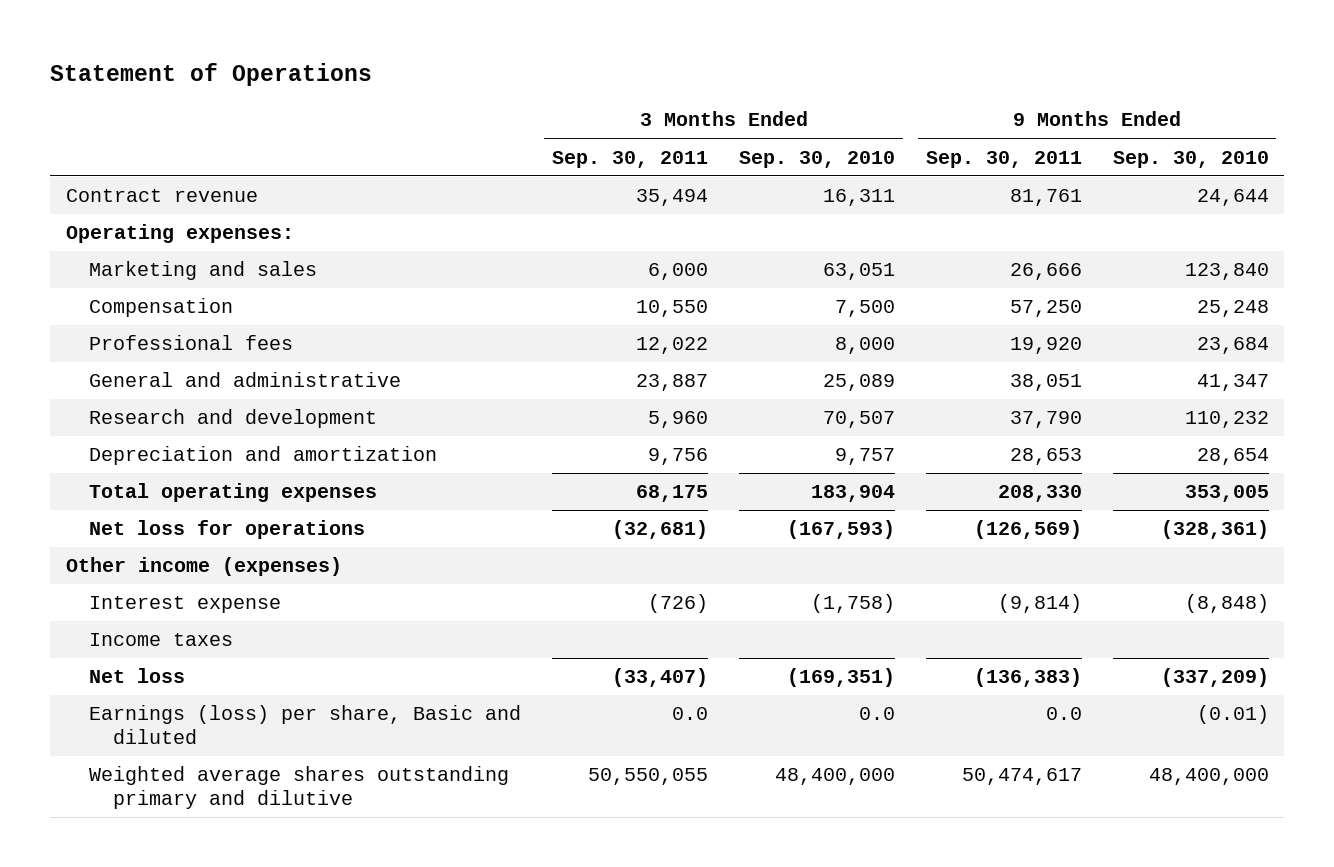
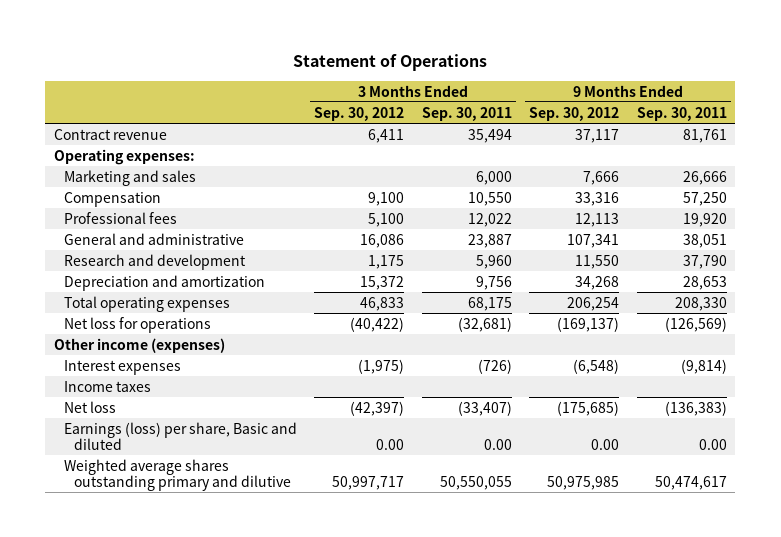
- | 3 Months Ended Sep. 30, 2011 | 3 Months Ended Sep. 30, 2010 | 9 Months Ended Sep. 30, 2011 | 9 Months Ended Sep. 30, 2010
+ | 3 Months Ended Sep. 30, 2012 | 3 Months Ended Sep. 30, 2011 | 9 Months Ended Sep. 30, 2012 | 9 Months Ended Sep. 30, 2011
- Interest expense | (726) | (1,758) | (9,814) | (8,848)
+ Interest expenses | (1,975) | (726) | (6,548) | (9,814)
- Earnings (loss) per share, Basic and diluted | 0.0 | 0.0 | 0.0 | (0.01)
+ Earnings (loss) per share, Basic and diluted | 0.00 | 0.00 | 0.00 | 0.00

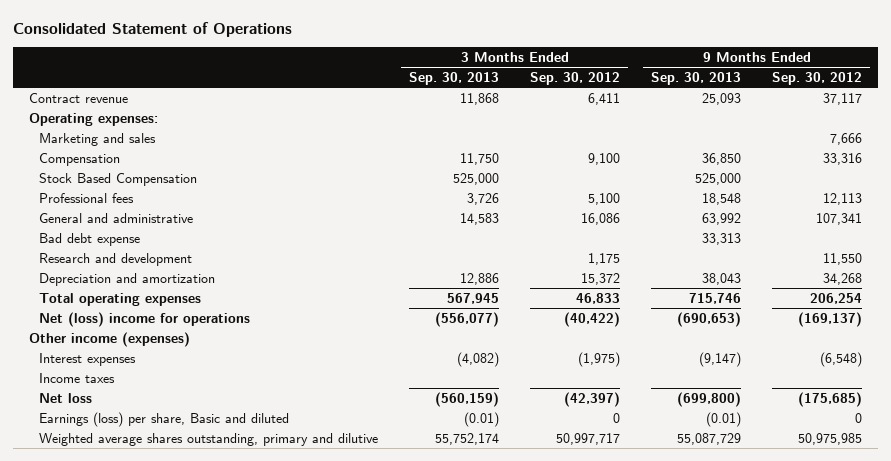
- Statement of Operations
+ Consolidated Statement of Operations
- | 3 Months Ended Sep. 30, 2012 | 3 Months Ended Sep. 30, 2011 | 9 Months Ended Sep. 30, 2012 | 9 Months Ended Sep. 30, 2011
+ | 3 Months Ended Sep. 30, 2013 | 3 Months Ended Sep. 30, 2012 | 9 Months Ended Sep. 30, 2013 | 9 Months Ended Sep. 30, 2012
+ Stock Based Compensation | 525,000 | | 525,000 |
+ Bad debt expense | | | 33,313 |
- Net loss for operations | (40,422) | (32,681) | (169,137) | (126,569)
+ Net (loss) income for operations | (556,077) | (40,422) | (690,653) | (169,137)
- Earnings (loss) per share, Basic and diluted | 0.00 | 0.00 | 0.00 | 0.00
- Weighted average shares outstanding primary and dilutive | 50,997,717 | 50,550,055 | 50,975,985 | 50,474,617
+ Earnings (loss) per share, Basic and diluted | (0.01) | 0 | (0.01) | 0
+ Weighted average shares outstanding, primary and dilutive | 55,752,174 | 50,997,717 | 55,087,729 | 50,975,985

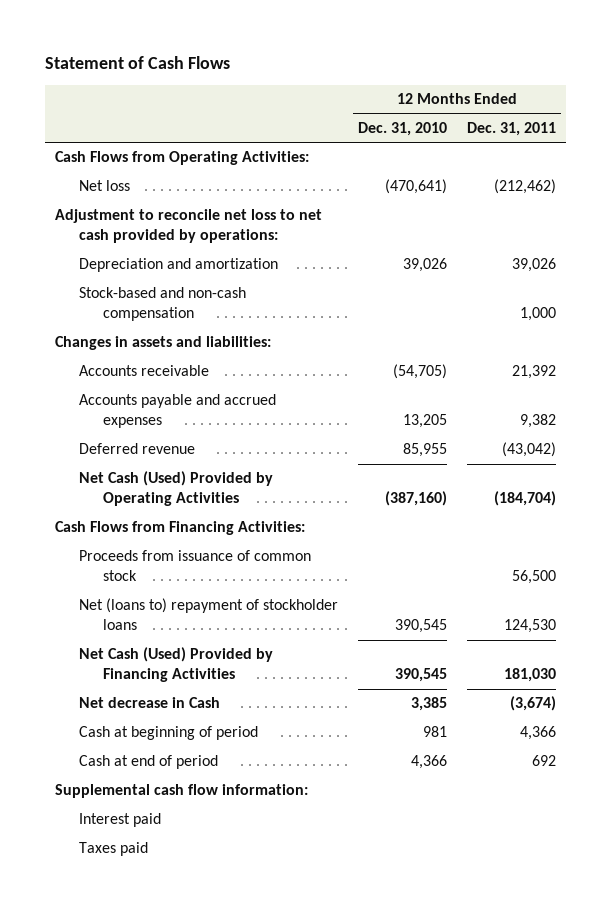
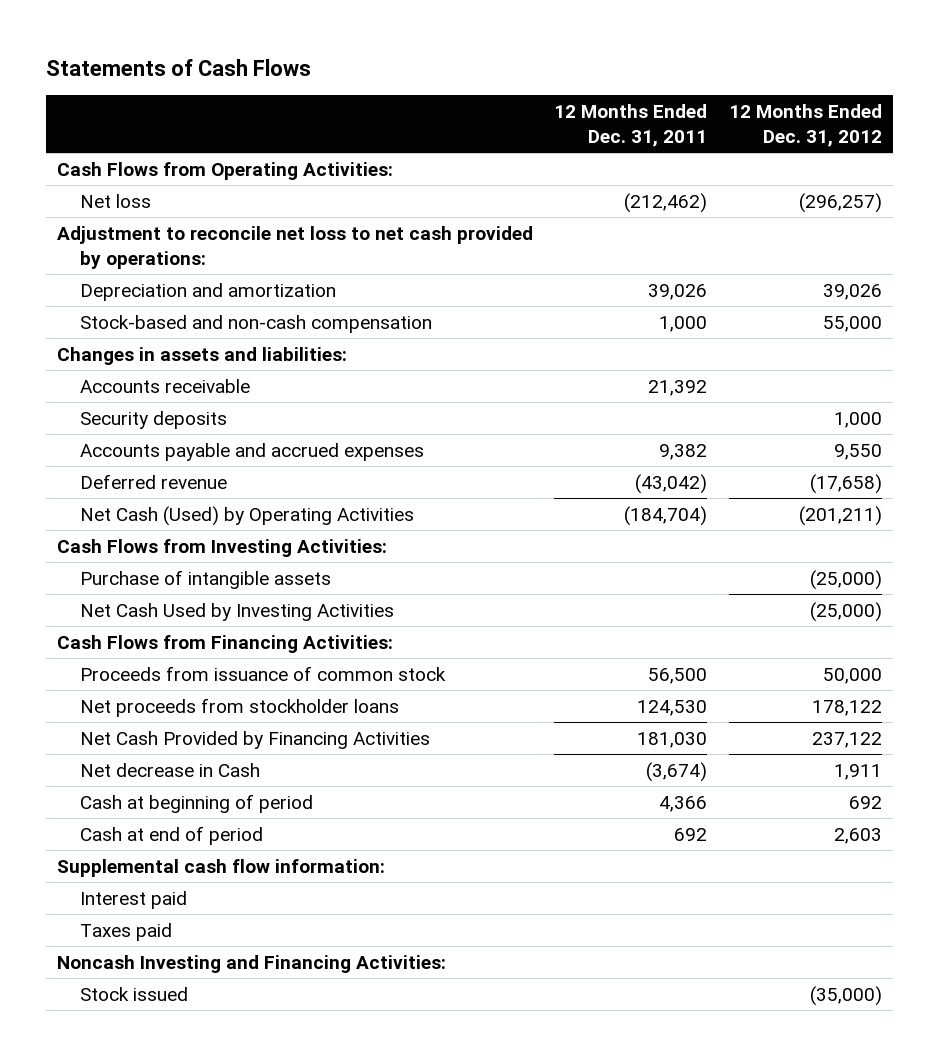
- Statement of Cash Flows
+ Statements of Cash Flows
- | 12 Months Ended Dec. 31, 2010 | 12 Months Ended Dec. 31, 2011
+ | 12 Months Ended Dec. 31, 2011 | 12 Months Ended Dec. 31, 2012
+ Security deposits | | 1,000
- Net Cash (Used) Provided by Operating Activities | (387,160) | (184,704)
+ Net Cash (Used) by Operating Activities | (184,704) | (201,211)
+ Cash Flows from Investing Activities:
+ Purchase of intangible assets | | (25,000)
+ Net Cash Used by Investing Activities | | (25,000)
- Net (loans to) repayment of stockholder loans | 390,545 | 124,530
- Net Cash (Used) Provided by Financing Activities | 390,545 | 181,030
+ Net proceeds from stockholder loans | 124,530 | 178,122
+ Net Cash Provided by Financing Activities | 181,030 | 237,122
+ Noncash Investing and Financing Activities:
+ Stock issued | | (35,000)

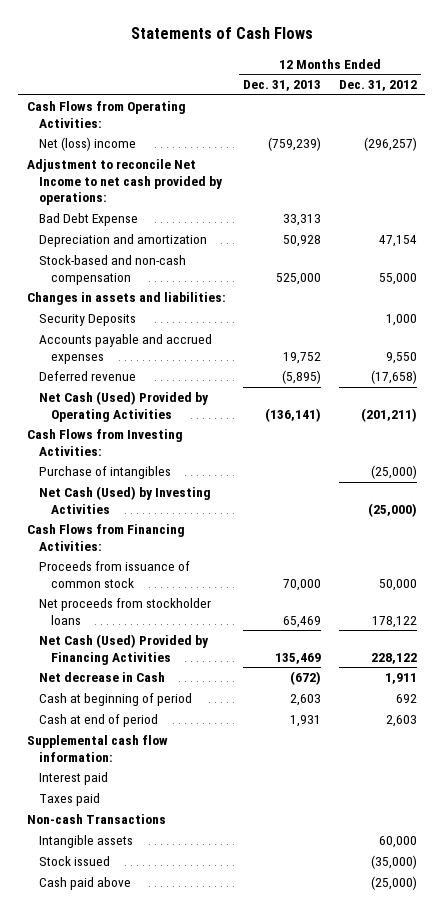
- | 12 Months Ended Dec. 31, 2011 | 12 Months Ended Dec. 31, 2012
+ | 12 Months Ended Dec. 31, 2013 | 12 Months Ended Dec. 31, 2012
- Net loss | (212,462) | (296,257)
- Adjustment to reconcile net loss to net cash provided by operations:
- Depreciation and amortization | 39,026 | 39,026
+ Net (loss) income | (759,239) | (296,257)
+ Adjustment to reconcile Net Income to net cash provided by operations:
+ Bad Debt Expense | 33,313 |
+ Depreciation and amortization | 50,928 | 47,154
- Accounts receivable | 21,392 |
- Security deposits | | 1,000
+ Security Deposits | | 1,000
- Net Cash (Used) by Operating Activities | (184,704) | (201,211)
+ Net Cash (Used) Provided by Operating Activities | (136,141) | (201,211)
- Purchase of intangible assets | | (25,000)
- Net Cash Used by Investing Activities | | (25,000)
+ Purchase of intangibles | | (25,000)
+ Net Cash (Used) by Investing Activities | | (25,000)
- Net Cash Provided by Financing Activities | 181,030 | 237,122
+ Net Cash (Used) Provided by Financing Activities | 135,469 | 228,122
- Noncash Investing and Financing Activities:
+ Non-cash Transactions
+ Intangible assets | | 60,000
+ Cash paid above | | (25,000)

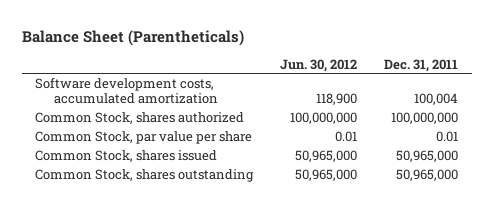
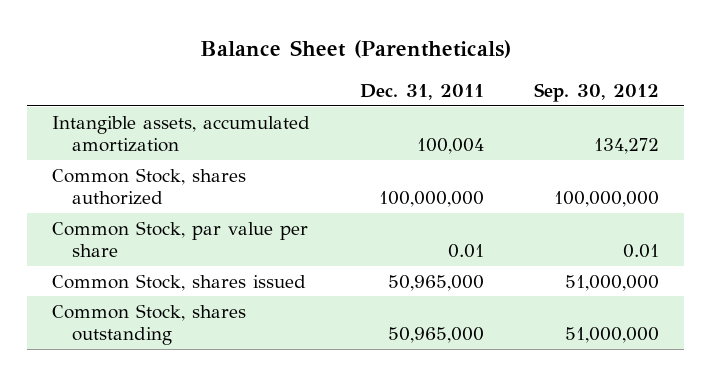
- | Jun. 30, 2012 | Dec. 31, 2011
+ | Dec. 31, 2011 | Sep. 30, 2012
- Software development costs, accumulated amortization | 118,900 | 100,004
+ Intangible assets, accumulated amortization | 100,004 | 134,272

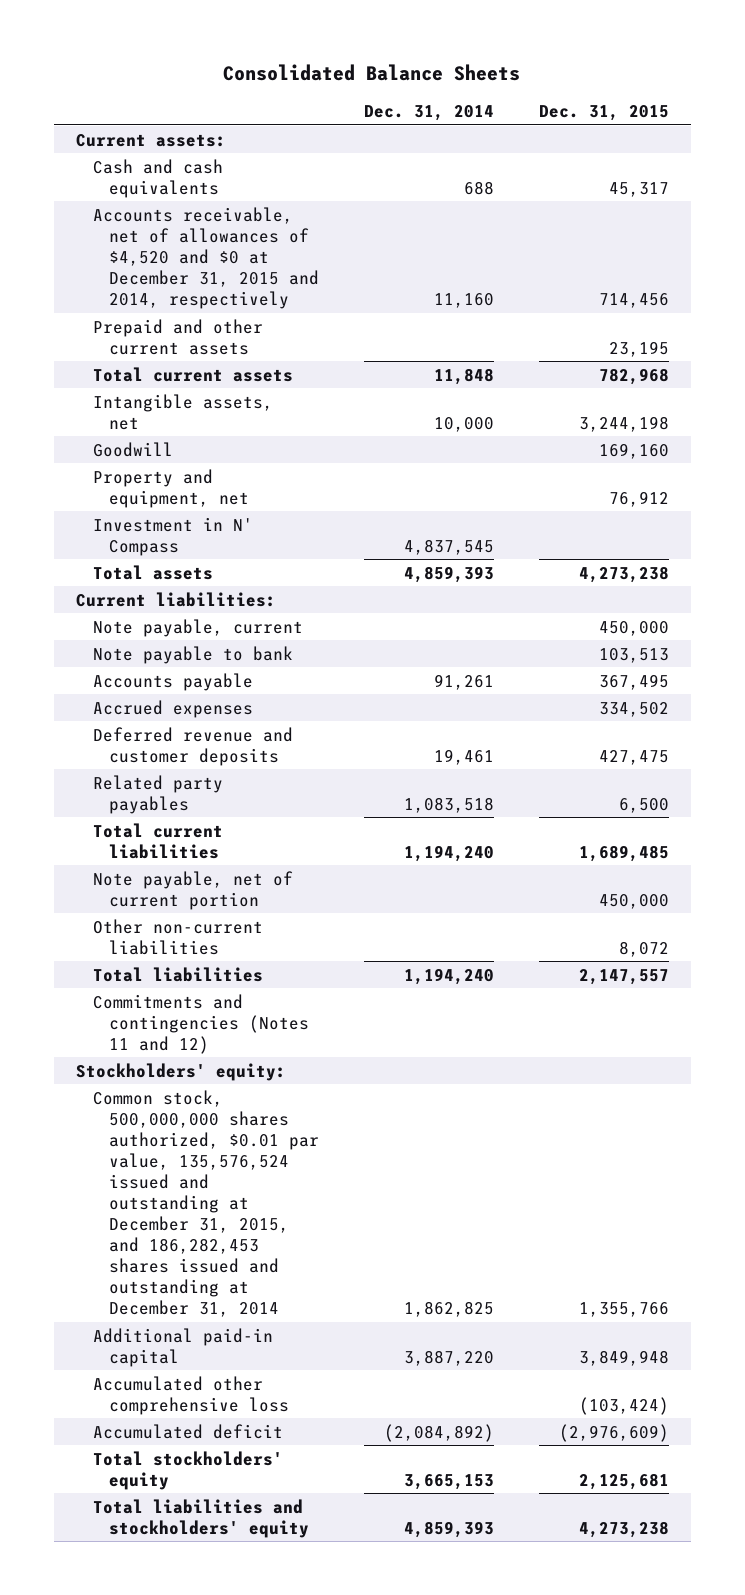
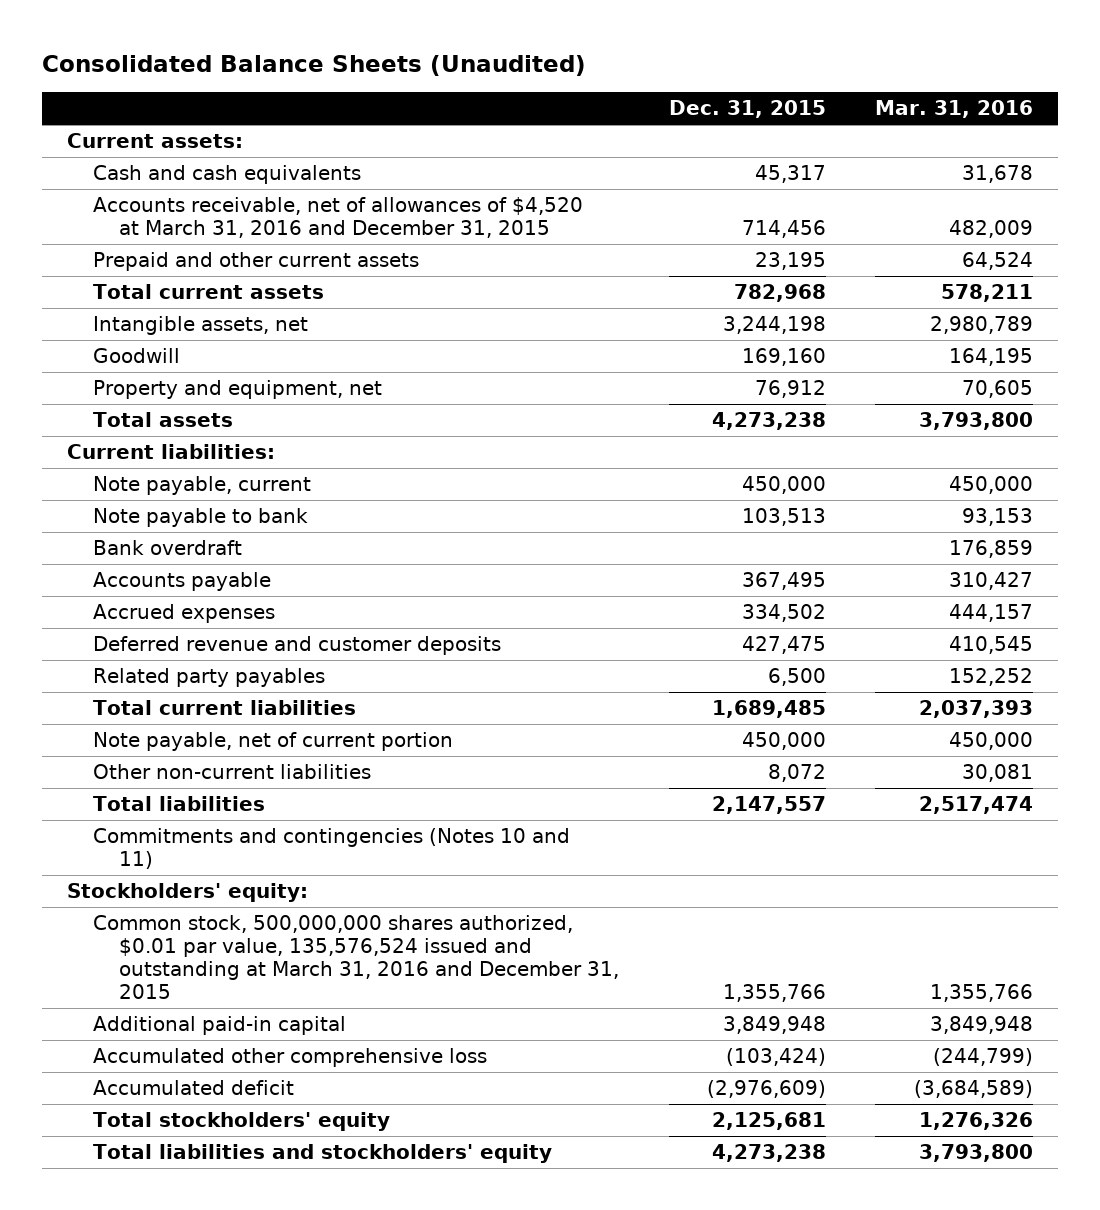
- Consolidated Balance Sheets
+ Consolidated Balance Sheets (Unaudited)
- | Dec. 31, 2014 | Dec. 31, 2015
+ | Dec. 31, 2015 | Mar. 31, 2016
- Accounts receivable, net of allowances of $4,520 and $0 at December 31, 2015 and 2014, respectively | 11,160 | 714,456
+ Accounts receivable, net of allowances of $4,520 at March 31, 2016 and December 31, 2015 | 714,456 | 482,009
- Investment in N' Compass | 4,837,545 |
+ Bank overdraft | | 176,859
- Commitments and contingencies (Notes 11 and 12)
+ Commitments and contingencies (Notes 10 and 11)
- Common stock, 500,000,000 shares authorized, $0.01 par value, 135,576,524 issued and outstanding at December 31, 2015, and 186,282,453 shares issued and outstanding at December 31, 2014 | 1,862,825 | 1,355,766
+ Common stock, 500,000,000 shares authorized, $0.01 par value, 135,576,524 issued and outstanding at March 31, 2016 and December 31, 2015 | 1,355,766 | 1,355,766

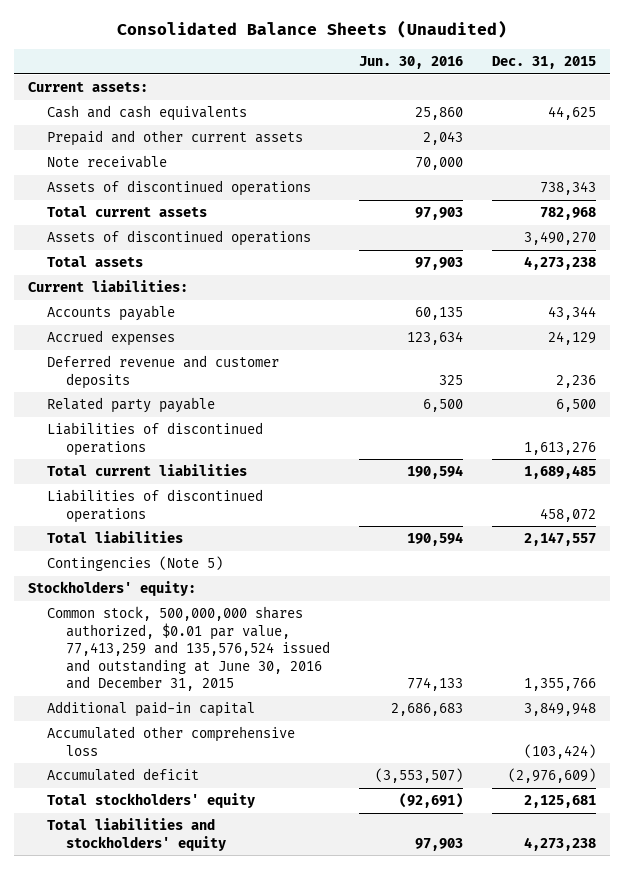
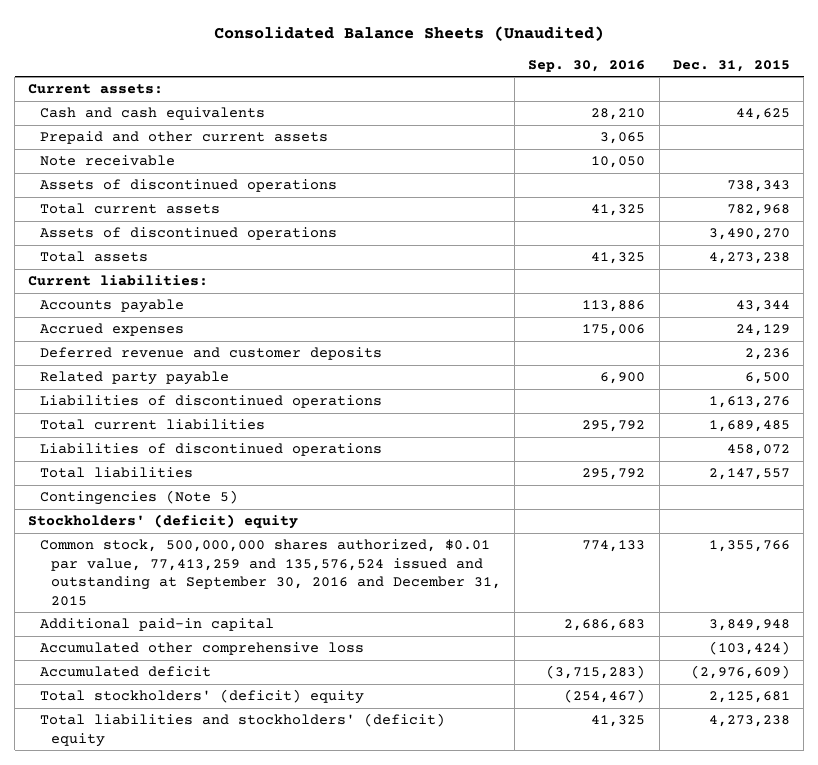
- | Jun. 30, 2016 | Dec. 31, 2015
+ | Sep. 30, 2016 | Dec. 31, 2015
- Stockholders' equity:
- Common stock, 500,000,000 shares authorized, $0.01 par value, 77,413,259 and 135,576,524 issued and outstanding at June 30, 2016 and December 31, 2015 | 774,133 | 1,355,766
+ Stockholders' (deficit) equity
+ Common stock, 500,000,000 shares authorized, $0.01 par value, 77,413,259 and 135,576,524 issued and outstanding at September 30, 2016 and December 31, 2015 | 774,133 | 1,355,766
- Total stockholders' equity | (92,691) | 2,125,681
- Total liabilities and stockholders' equity | 97,903 | 4,273,238
+ Total stockholders' (deficit) equity | (254,467) | 2,125,681
+ Total liabilities and stockholders' (deficit) equity | 41,325 | 4,273,238

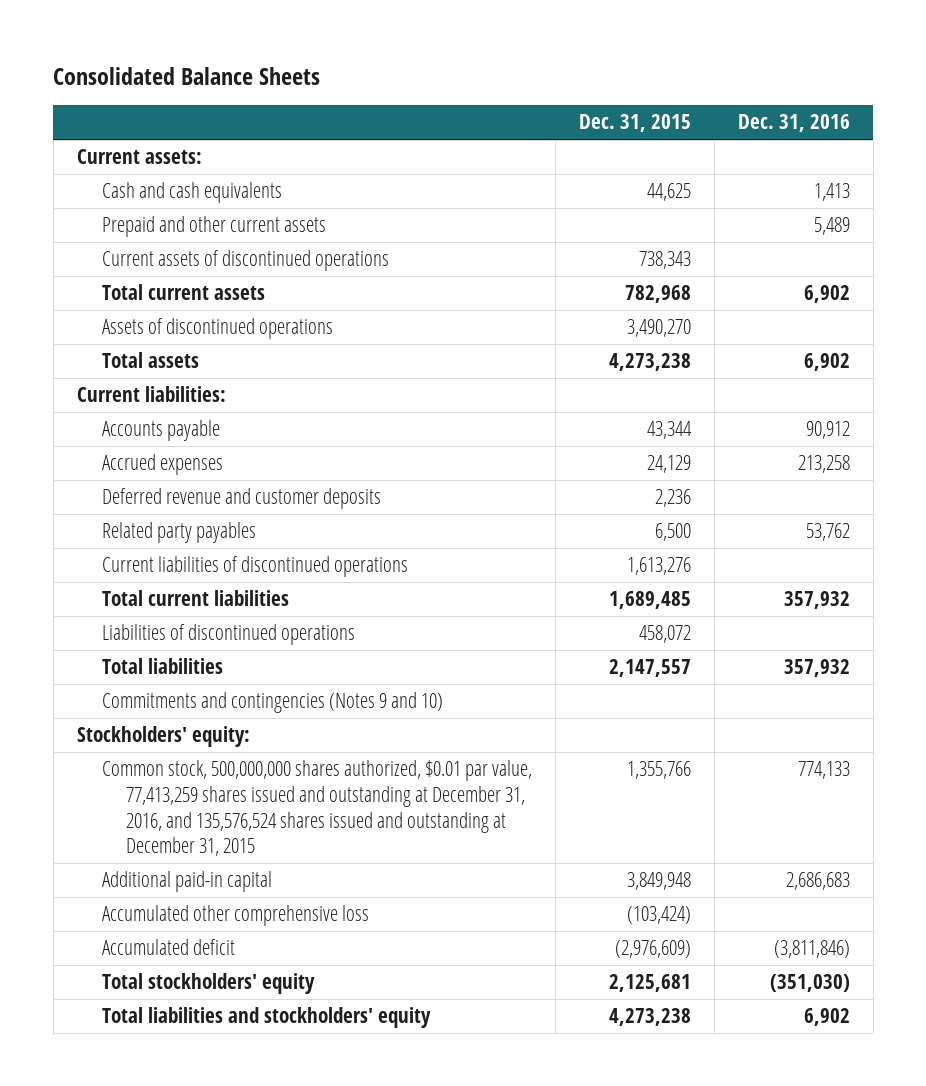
- Consolidated Balance Sheets (Unaudited)
+ Consolidated Balance Sheets
- | Sep. 30, 2016 | Dec. 31, 2015
+ | Dec. 31, 2015 | Dec. 31, 2016
- Note receivable | 10,050 |
- Assets of discontinued operations | | 738,343
+ Current assets of discontinued operations | 738,343 |
- Related party payable | 6,900 | 6,500
- Liabilities of discontinued operations | | 1,613,276
+ Related party payables | 6,500 | 53,762
+ Current liabilities of discontinued operations | 1,613,276 |
- Contingencies (Note 5)
- Stockholders' (deficit) equity
- Common stock, 500,000,000 shares authorized, $0.01 par value, 77,413,259 and 135,576,524 issued and outstanding at September 30, 2016 and December 31, 2015 | 774,133 | 1,355,766
+ Commitments and contingencies (Notes 9 and 10)
+ Stockholders' equity:
+ Common stock, 500,000,000 shares authorized, $0.01 par value, 77,413,259 shares issued and outstanding at December 31, 2016, and 135,576,524 shares issued and outstanding at December 31, 2015 | 1,355,766 | 774,133
- Total stockholders' (deficit) equity | (254,467) | 2,125,681
- Total liabilities and stockholders' (deficit) equity | 41,325 | 4,273,238
+ Total stockholders' equity | 2,125,681 | (351,030)
+ Total liabilities and stockholders' equity | 4,273,238 | 6,902

